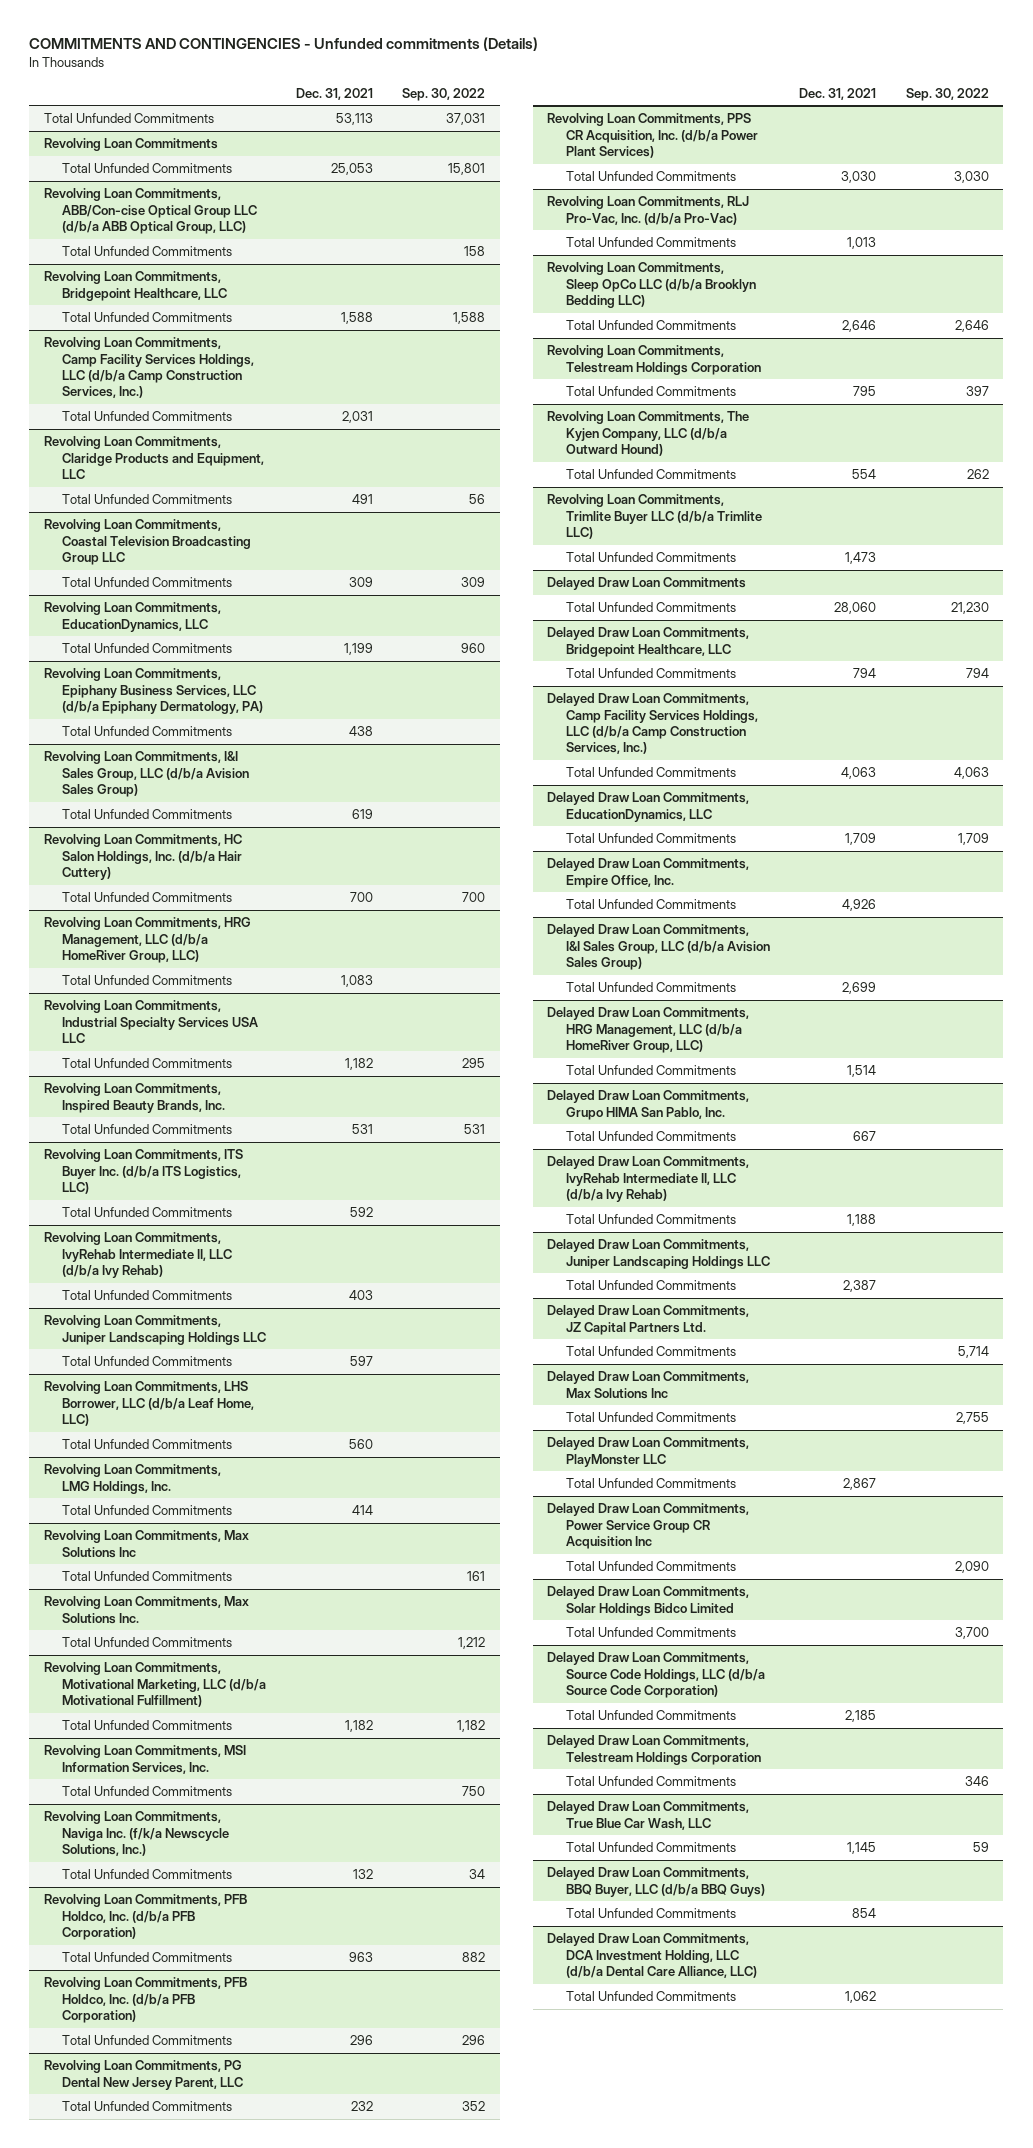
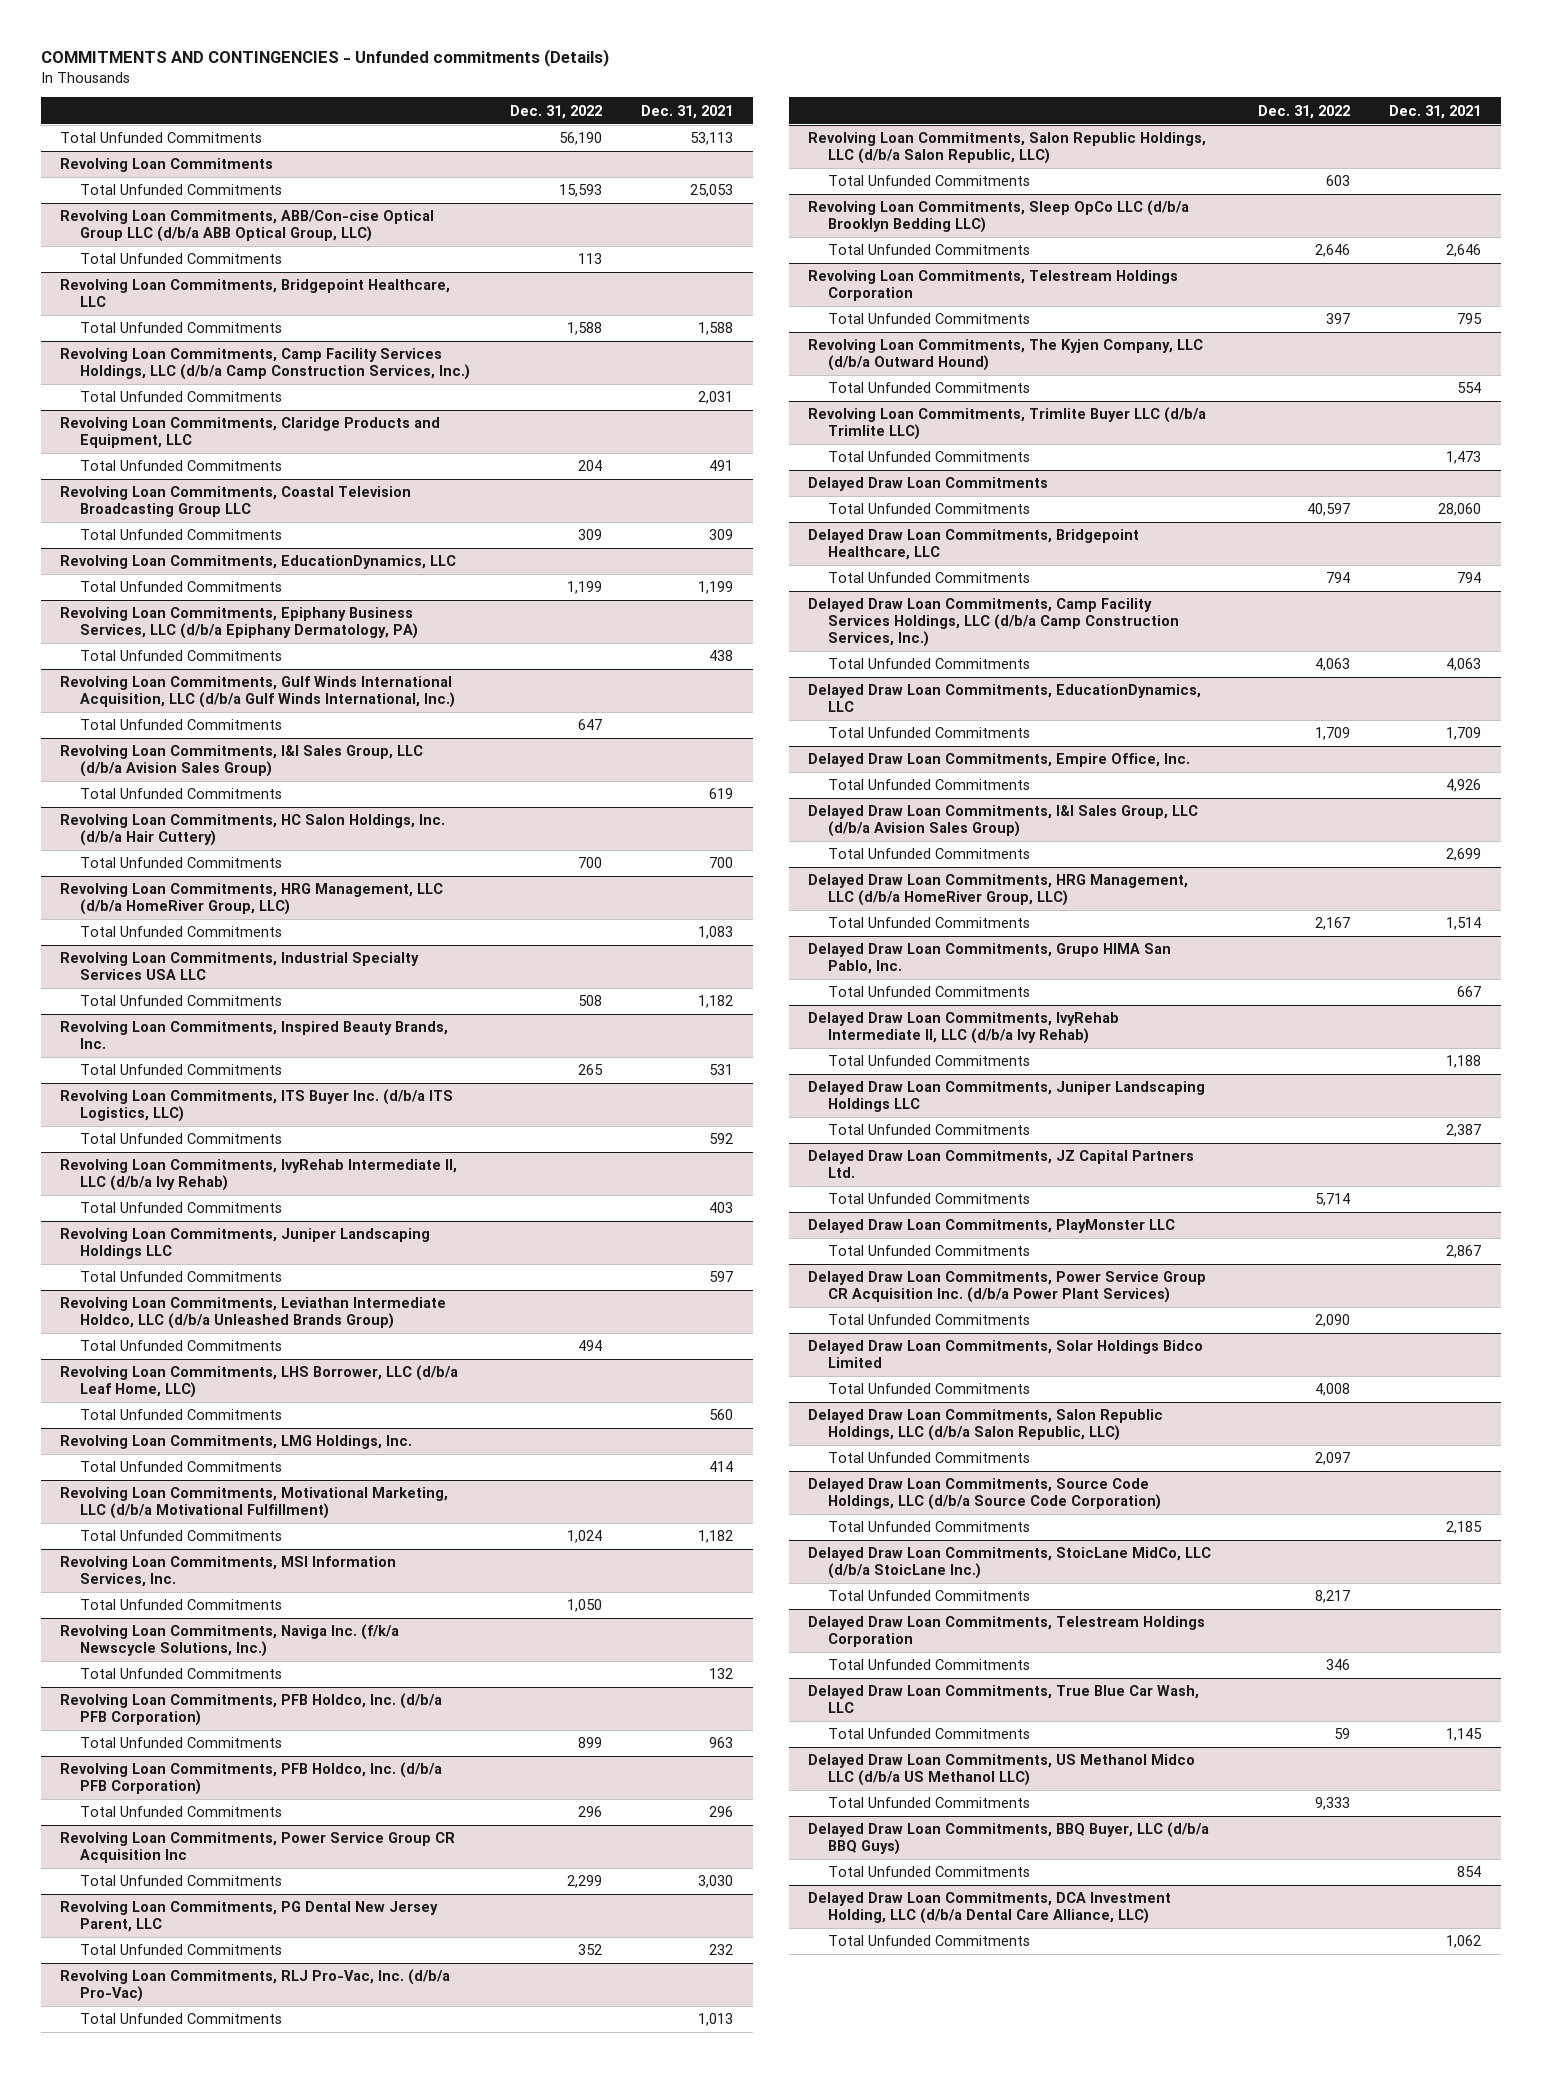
- | Dec. 31, 2021 | Sep. 30, 2022
+ | Dec. 31, 2022 | Dec. 31, 2021
+ Revolving Loan Commitments, Gulf Winds International Acquisition, LLC (d/b/a Gulf Winds International, Inc.)
+ Total Unfunded Commitments | 647 |
+ Revolving Loan Commitments, Leviathan Intermediate Holdco, LLC (d/b/a Unleashed Brands Group)
+ Total Unfunded Commitments | 494 |
- Revolving Loan Commitments, Max Solutions Inc
- Total Unfunded Commitments | | 161
- Revolving Loan Commitments, Max Solutions Inc.
- Total Unfunded Commitments | | 1,212
+ Revolving Loan Commitments, Power Service Group CR Acquisition Inc
+ Total Unfunded Commitments | 2,299 | 3,030
- Revolving Loan Commitments, PPS CR Acquisition, Inc. (d/b/a Power Plant Services)
- Total Unfunded Commitments | 3,030 | 3,030
+ Revolving Loan Commitments, Salon Republic Holdings, LLC (d/b/a Salon Republic, LLC)
+ Total Unfunded Commitments | 603 |
- Delayed Draw Loan Commitments, Max Solutions Inc
- Total Unfunded Commitments | | 2,755
- Delayed Draw Loan Commitments, Power Service Group CR Acquisition Inc
+ Delayed Draw Loan Commitments, Power Service Group CR Acquisition Inc. (d/b/a Power Plant Services)
+ Delayed Draw Loan Commitments, Salon Republic Holdings, LLC (d/b/a Salon Republic, LLC)
+ Total Unfunded Commitments | 2,097 |
+ Delayed Draw Loan Commitments, StoicLane MidCo, LLC (d/b/a StoicLane Inc.)
+ Total Unfunded Commitments | 8,217 |
+ Delayed Draw Loan Commitments, US Methanol Midco LLC (d/b/a US Methanol LLC)
+ Total Unfunded Commitments | 9,333 |

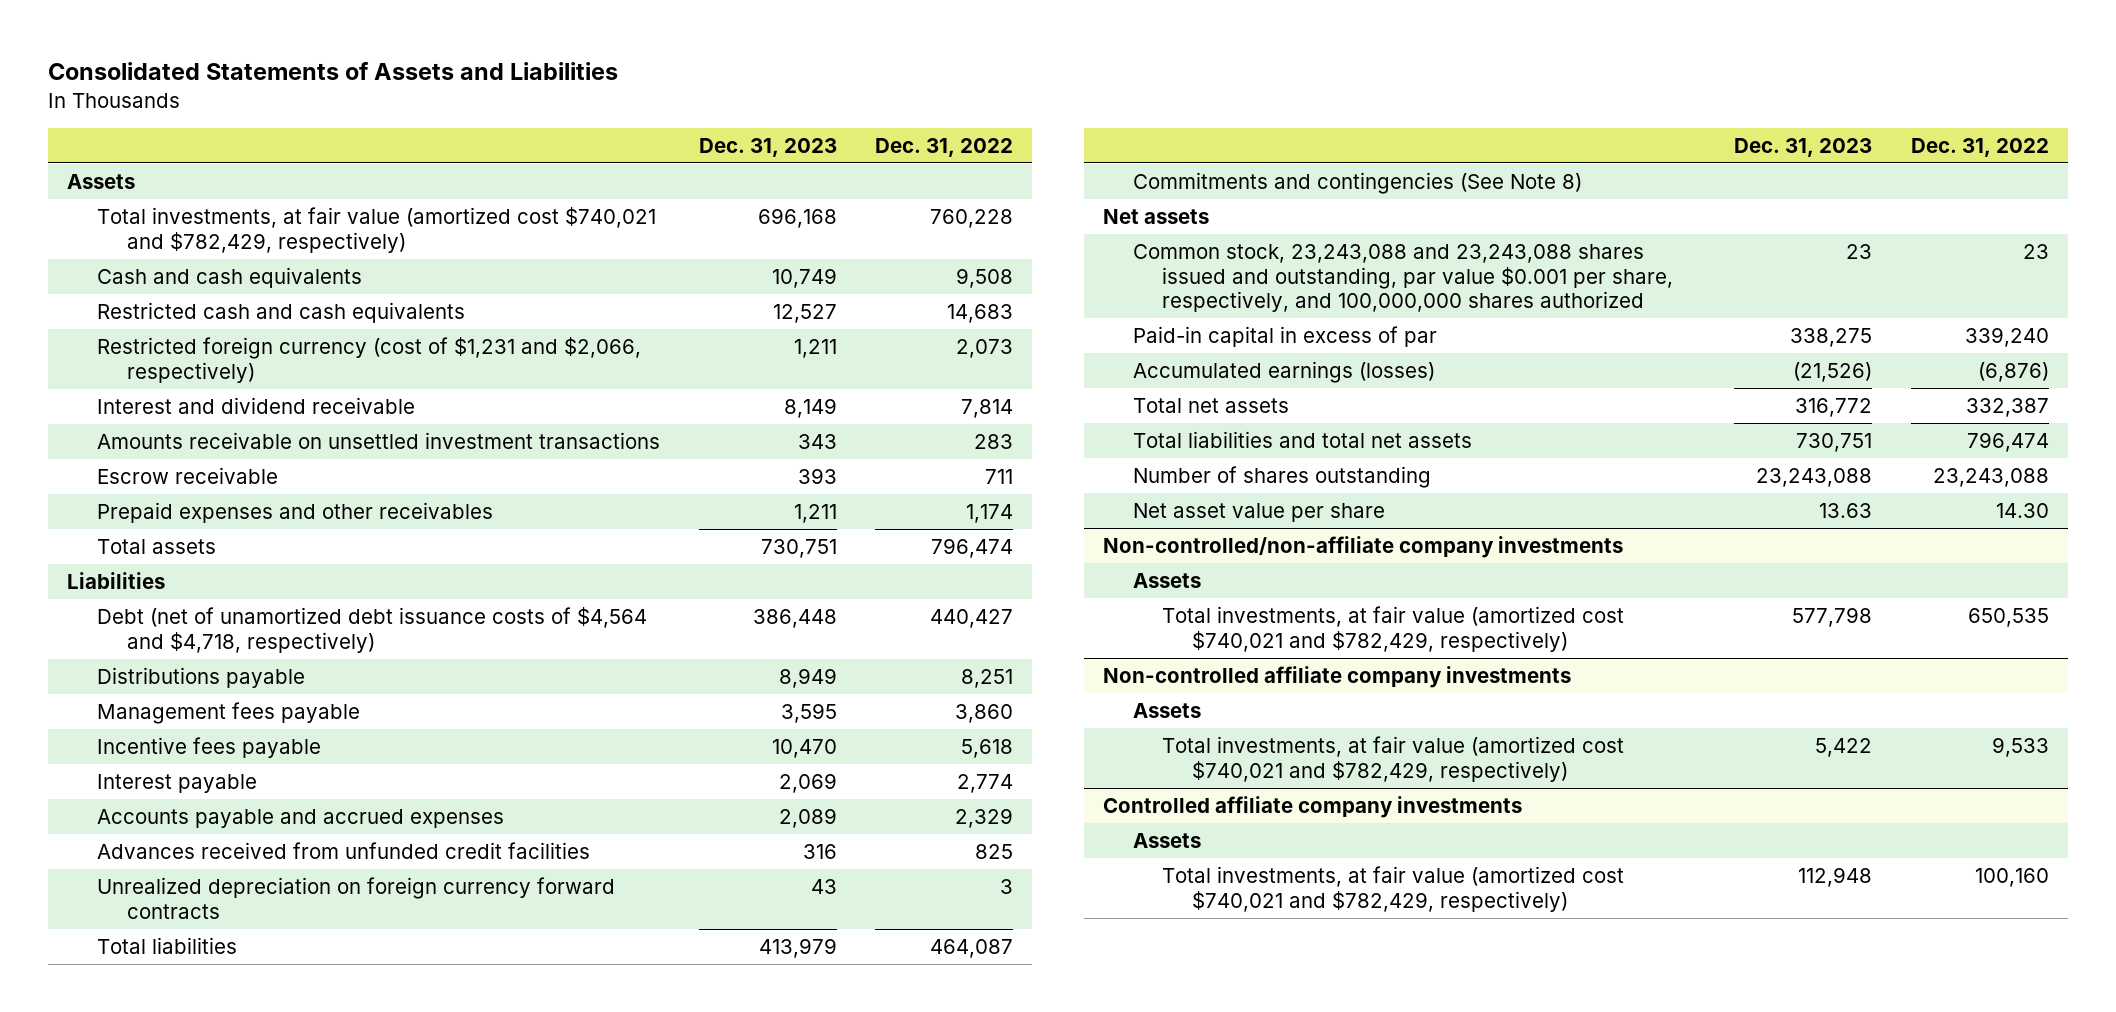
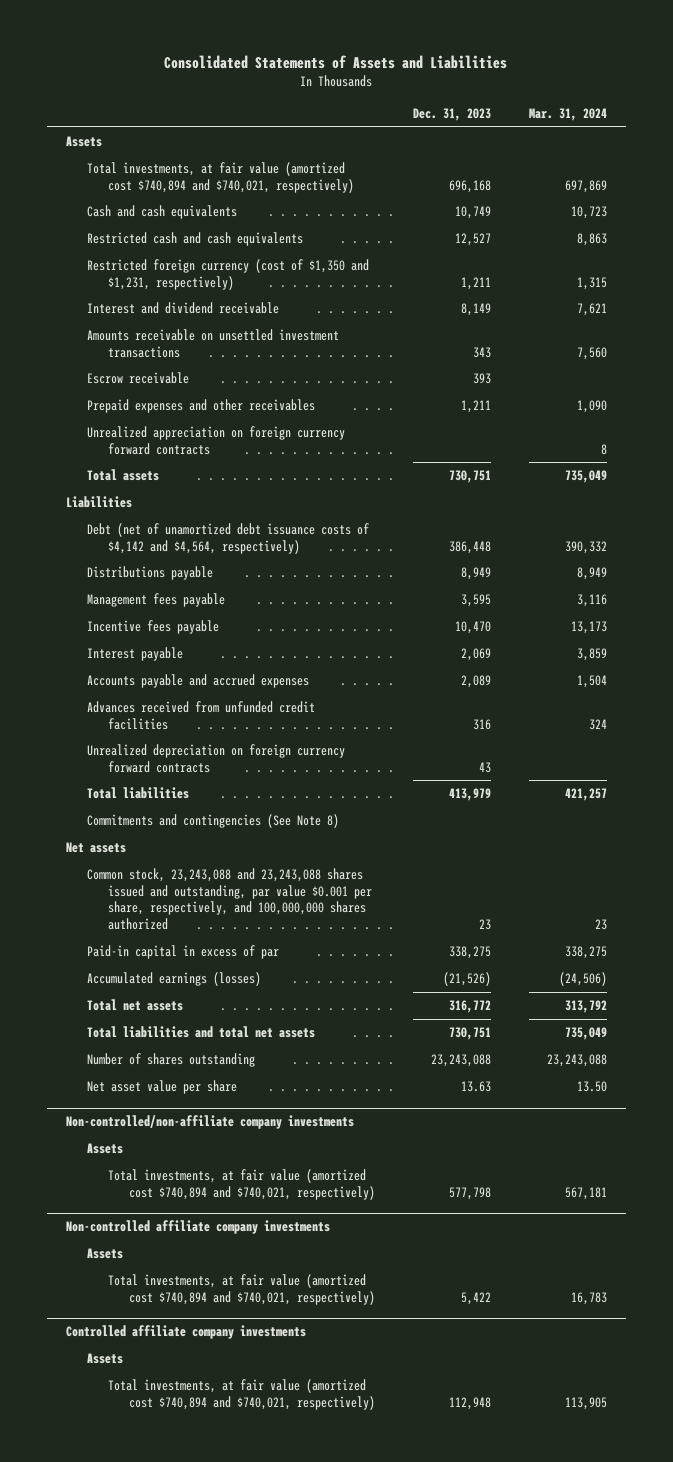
- | Dec. 31, 2023 | Dec. 31, 2022
+ | Dec. 31, 2023 | Mar. 31, 2024
- Total investments, at fair value (amortized cost $740,021 and $782,429, respectively) | 696,168 | 760,228
+ Total investments, at fair value (amortized cost $740,894 and $740,021, respectively) | 696,168 | 697,869
- Restricted foreign currency (cost of $1,231 and $2,066, respectively) | 1,211 | 2,073
+ Restricted foreign currency (cost of $1,350 and $1,231, respectively) | 1,211 | 1,315
+ Unrealized appreciation on foreign currency forward contracts | | 8
- Debt (net of unamortized debt issuance costs of $4,564 and $4,718, respectively) | 386,448 | 440,427
+ Debt (net of unamortized debt issuance costs of $4,142 and $4,564, respectively) | 386,448 | 390,332
@ Non-controlled/non-affiliate company investments
- Total investments, at fair value (amortized cost $740,021 and $782,429, respectively) | 577,798 | 650,535
+ Total investments, at fair value (amortized cost $740,894 and $740,021, respectively) | 577,798 | 567,181
@ Non-controlled affiliate company investments
- Total investments, at fair value (amortized cost $740,021 and $782,429, respectively) | 5,422 | 9,533
+ Total investments, at fair value (amortized cost $740,894 and $740,021, respectively) | 5,422 | 16,783
@ Controlled affiliate company investments
- Total investments, at fair value (amortized cost $740,021 and $782,429, respectively) | 112,948 | 100,160
+ Total investments, at fair value (amortized cost $740,894 and $740,021, respectively) | 112,948 | 113,905

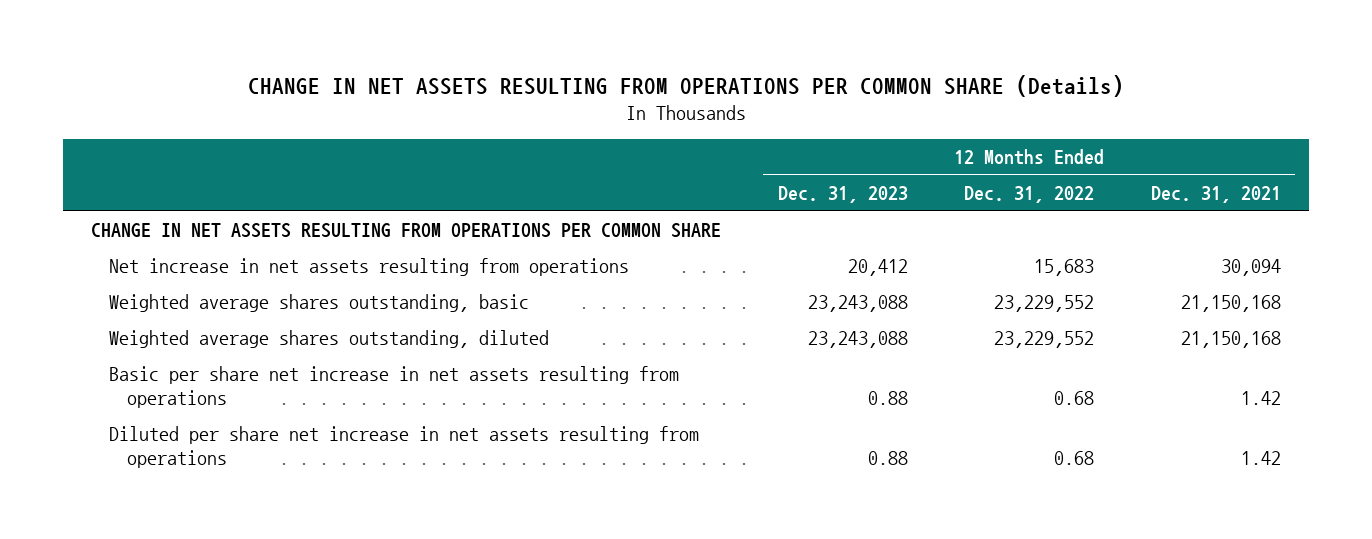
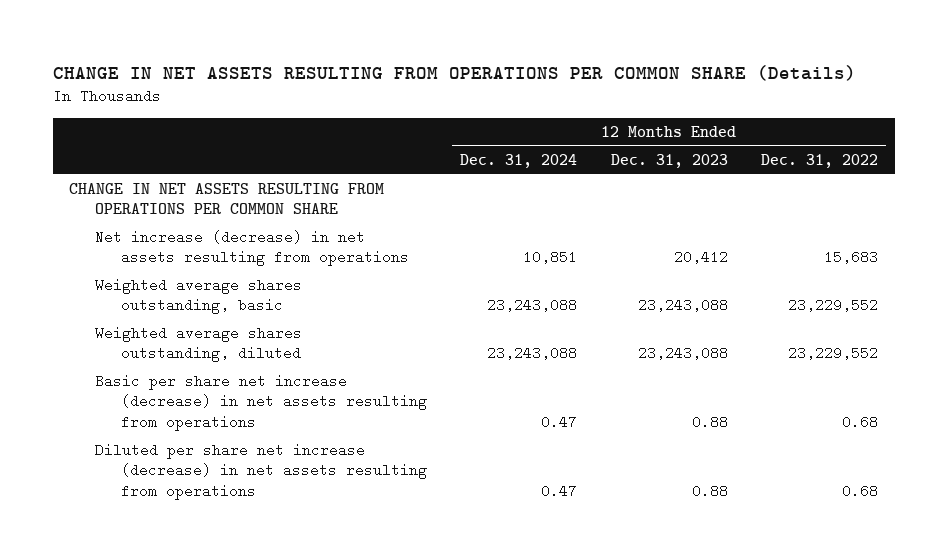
- | 12 Months Ended Dec. 31, 2023 | 12 Months Ended Dec. 31, 2022 | 12 Months Ended Dec. 31, 2021
+ | 12 Months Ended Dec. 31, 2024 | 12 Months Ended Dec. 31, 2023 | 12 Months Ended Dec. 31, 2022
- Net increase in net assets resulting from operations | 20,412 | 15,683 | 30,094
+ Net increase (decrease) in net assets resulting from operations | 10,851 | 20,412 | 15,683
- Basic per share net increase in net assets resulting from operations | 0.88 | 0.68 | 1.42
- Diluted per share net increase in net assets resulting from operations | 0.88 | 0.68 | 1.42
+ Basic per share net increase (decrease) in net assets resulting from operations | 0.47 | 0.88 | 0.68
+ Diluted per share net increase (decrease) in net assets resulting from operations | 0.47 | 0.88 | 0.68

